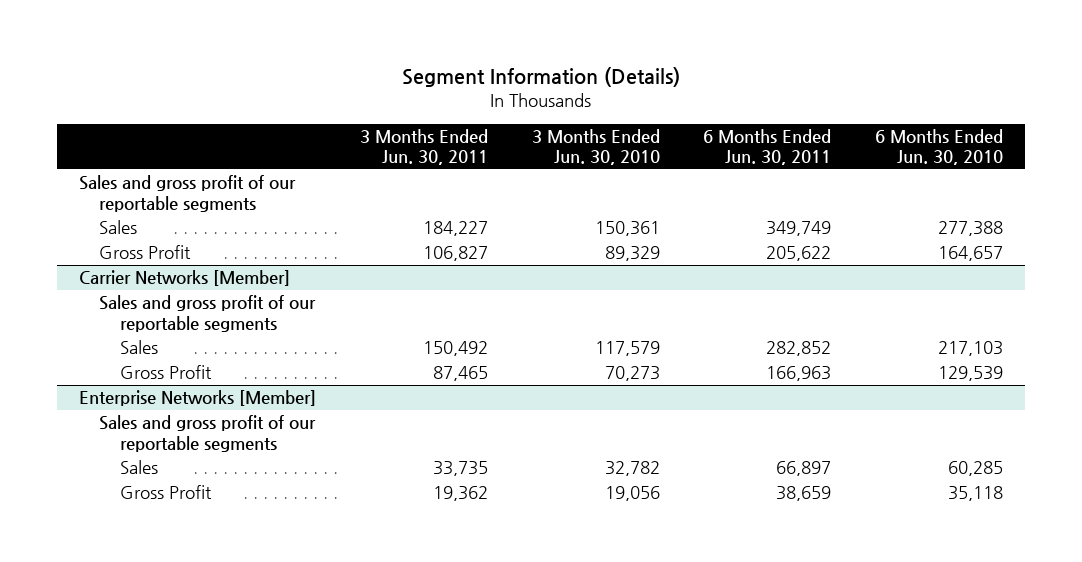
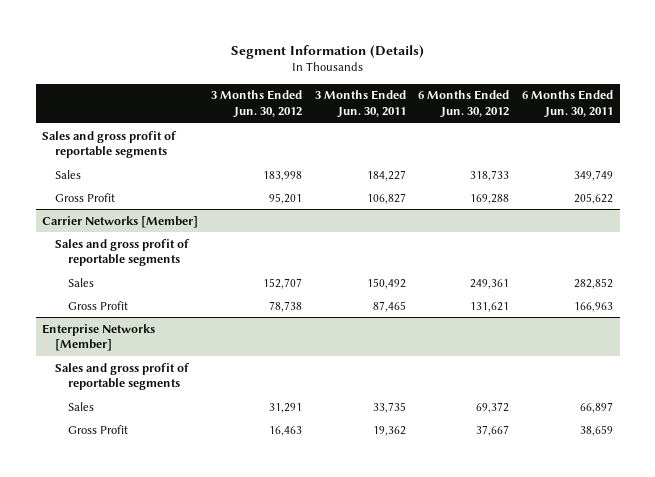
- | 3 Months Ended Jun. 30, 2011 | 3 Months Ended Jun. 30, 2010 | 6 Months Ended Jun. 30, 2011 | 6 Months Ended Jun. 30, 2010
+ | 3 Months Ended Jun. 30, 2012 | 3 Months Ended Jun. 30, 2011 | 6 Months Ended Jun. 30, 2012 | 6 Months Ended Jun. 30, 2011
- Sales and gross profit of our reportable segments
+ Sales and gross profit of reportable segments
@ Carrier Networks [Member]
- Sales and gross profit of our reportable segments
+ Sales and gross profit of reportable segments
@ Enterprise Networks [Member]
- Sales and gross profit of our reportable segments
+ Sales and gross profit of reportable segments

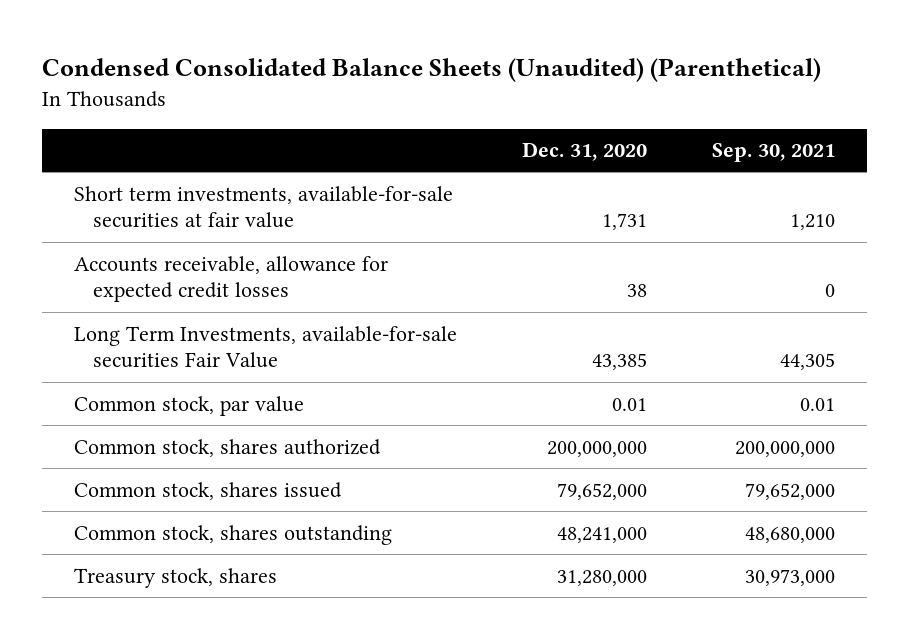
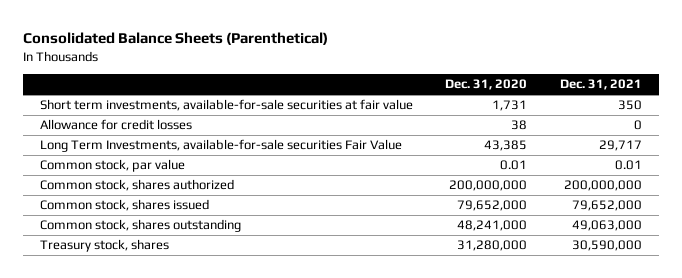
- Condensed Consolidated Balance Sheets (Unaudited) (Parenthetical)
+ Consolidated Balance Sheets (Parenthetical)
- | Dec. 31, 2020 | Sep. 30, 2021
+ | Dec. 31, 2020 | Dec. 31, 2021
- Accounts receivable, allowance for expected credit losses | 38 | 0
+ Allowance for credit losses | 38 | 0

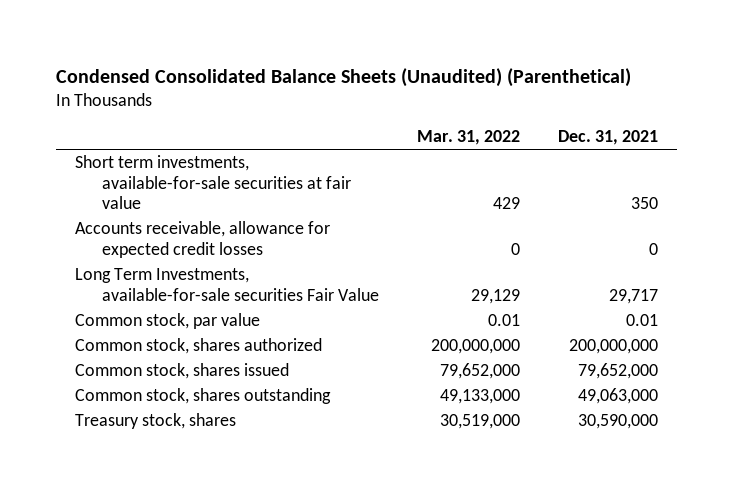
- Consolidated Balance Sheets (Parenthetical)
+ Condensed Consolidated Balance Sheets (Unaudited) (Parenthetical)
- | Dec. 31, 2020 | Dec. 31, 2021
+ | Mar. 31, 2022 | Dec. 31, 2021
- Allowance for credit losses | 38 | 0
+ Accounts receivable, allowance for expected credit losses | 0 | 0

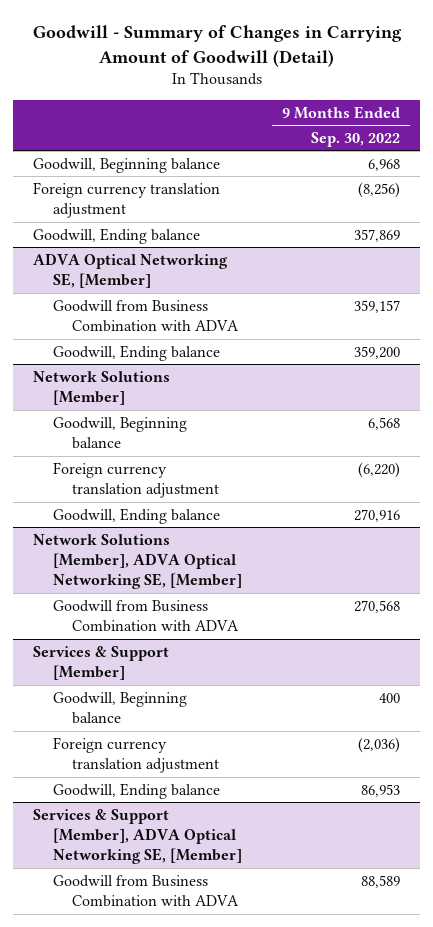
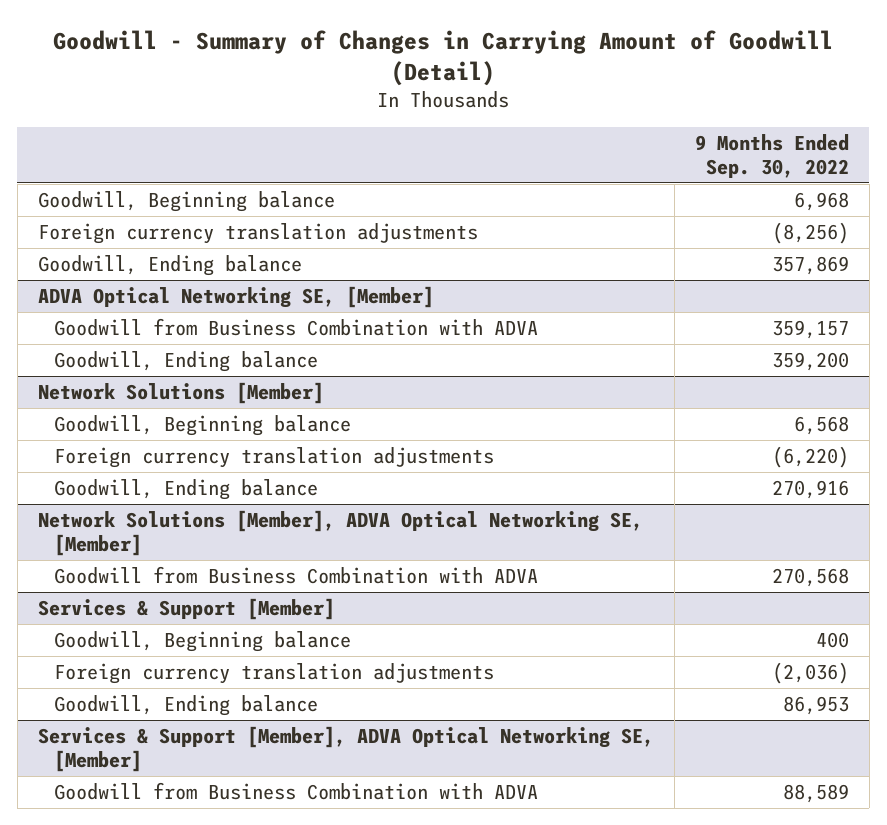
- Foreign currency translation adjustment | (8,256)
+ Foreign currency translation adjustments | (8,256)
@ Network Solutions [Member]
- Foreign currency translation adjustment | (6,220)
+ Foreign currency translation adjustments | (6,220)
@ Services & Support [Member]
- Foreign currency translation adjustment | (2,036)
+ Foreign currency translation adjustments | (2,036)

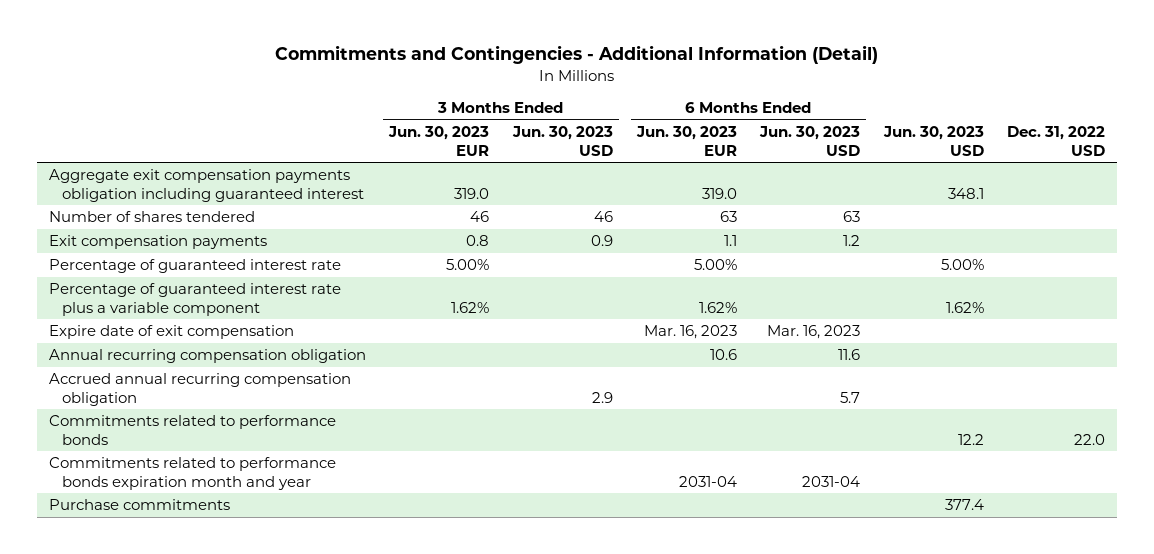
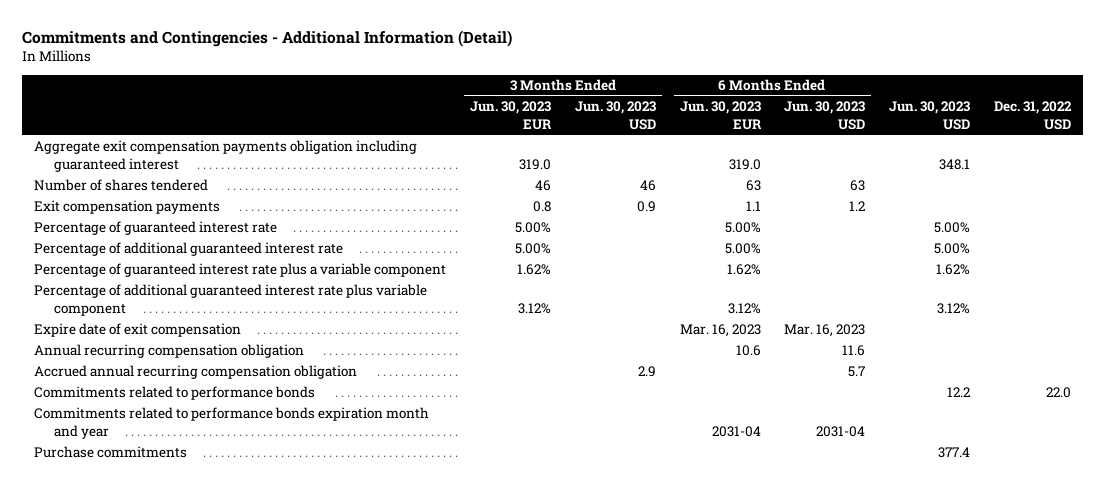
+ Percentage of additional guaranteed interest rate | 5.00% | | 5.00% | | 5.00% |
+ Percentage of additional guaranteed interest rate plus variable component | 3.12% | | 3.12% | | 3.12% |

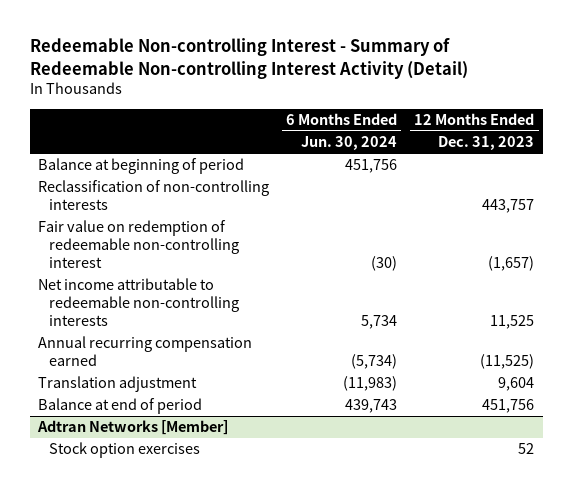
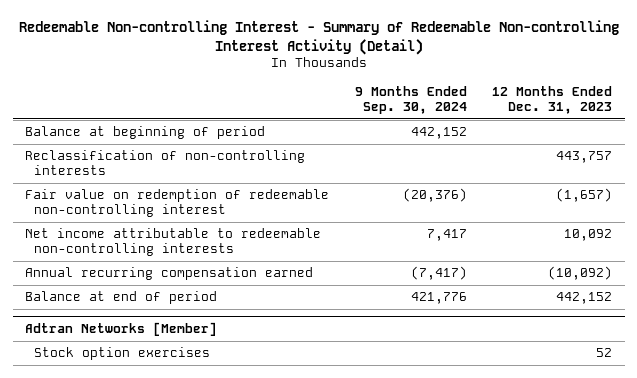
- | 6 Months Ended Jun. 30, 2024 | 12 Months Ended Dec. 31, 2023
+ | 9 Months Ended Sep. 30, 2024 | 12 Months Ended Dec. 31, 2023
- Net income attributable to redeemable non-controlling interests | 5,734 | 11,525
- Annual recurring compensation earned | (5,734) | (11,525)
- Translation adjustment | (11,983) | 9,604
- Balance at end of period | 439,743 | 451,756
+ Net income attributable to redeemable non-controlling interests | 7,417 | 10,092
+ Annual recurring compensation earned | (7,417) | (10,092)
+ Balance at end of period | 421,776 | 442,152

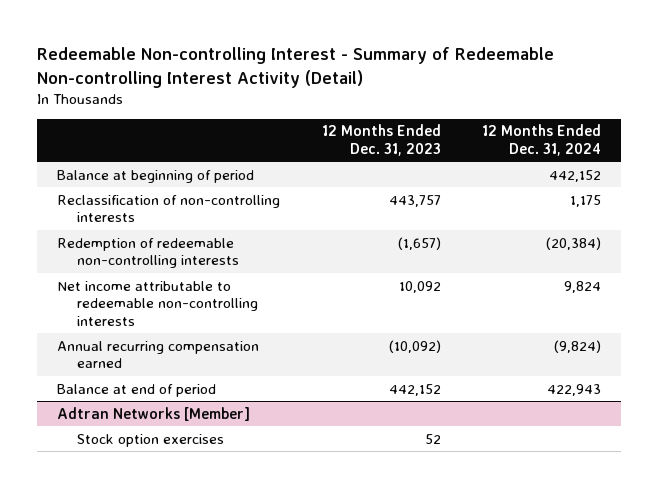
- | 9 Months Ended Sep. 30, 2024 | 12 Months Ended Dec. 31, 2023
+ | 12 Months Ended Dec. 31, 2023 | 12 Months Ended Dec. 31, 2024
- Fair value on redemption of redeemable non-controlling interest | (20,376) | (1,657)
+ Redemption of redeemable non-controlling interests | (1,657) | (20,384)

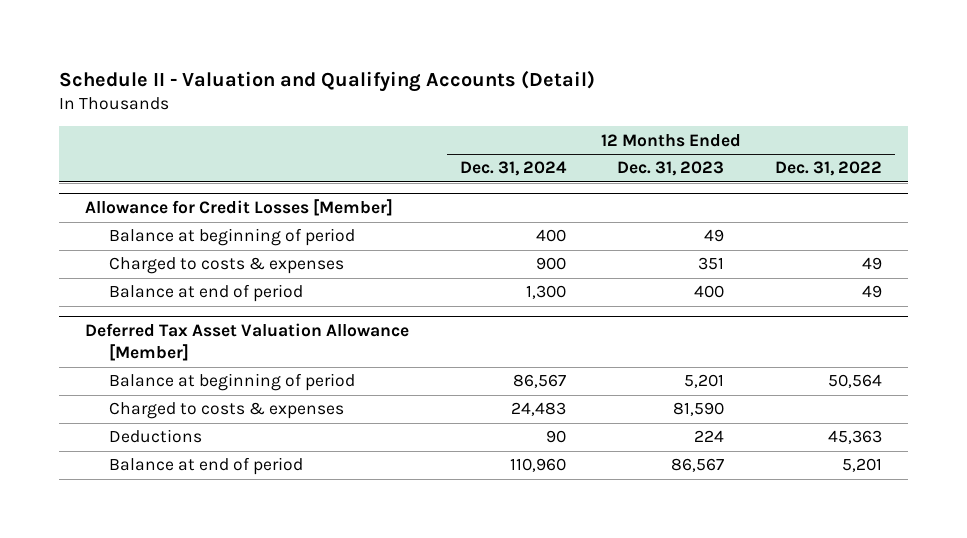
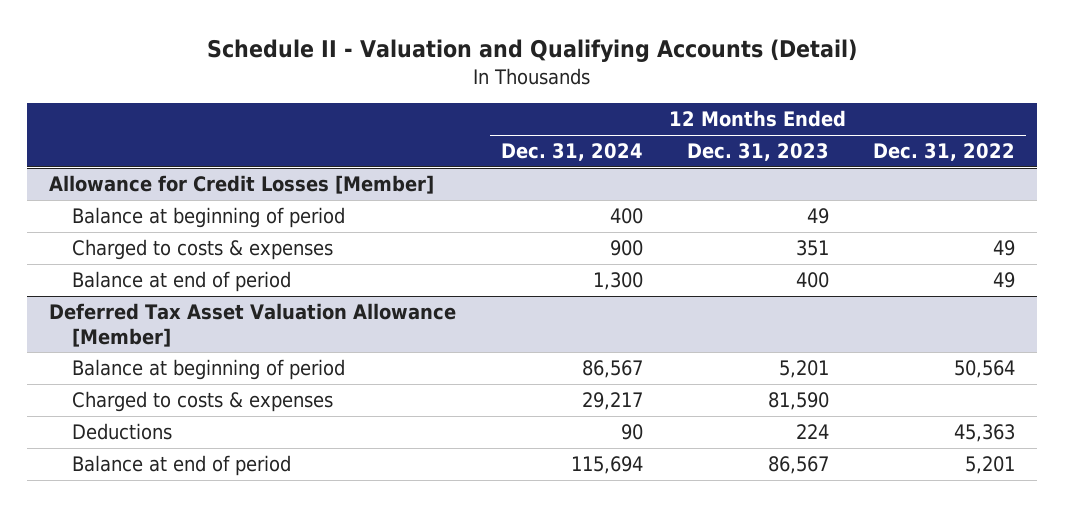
@ Deferred Tax Asset Valuation Allowance [Member]
- Charged to costs & expenses | 24,483 | 81,590 |
+ Charged to costs & expenses | 29,217 | 81,590 |
- Balance at end of period | 110,960 | 86,567 | 5,201
+ Balance at end of period | 115,694 | 86,567 | 5,201

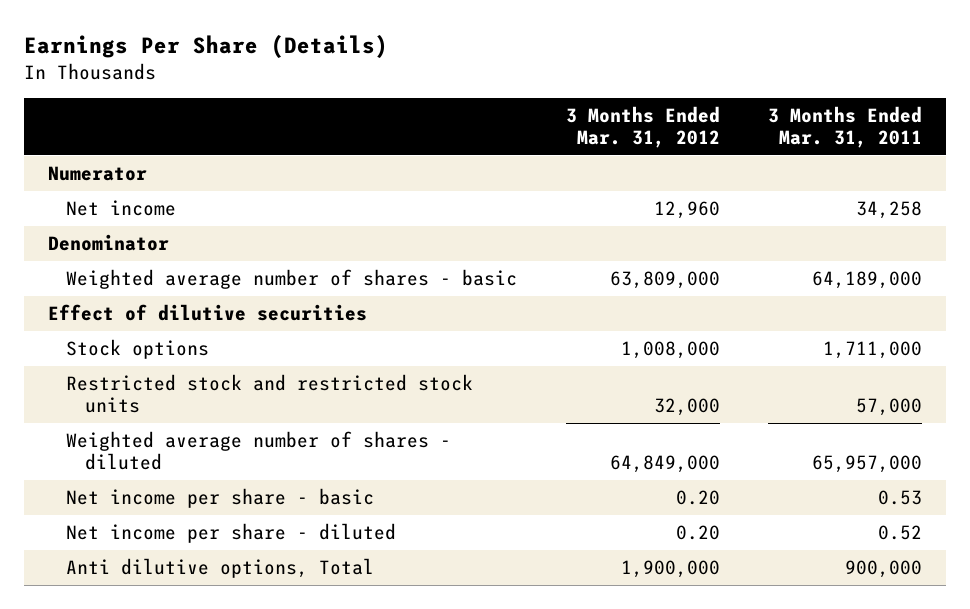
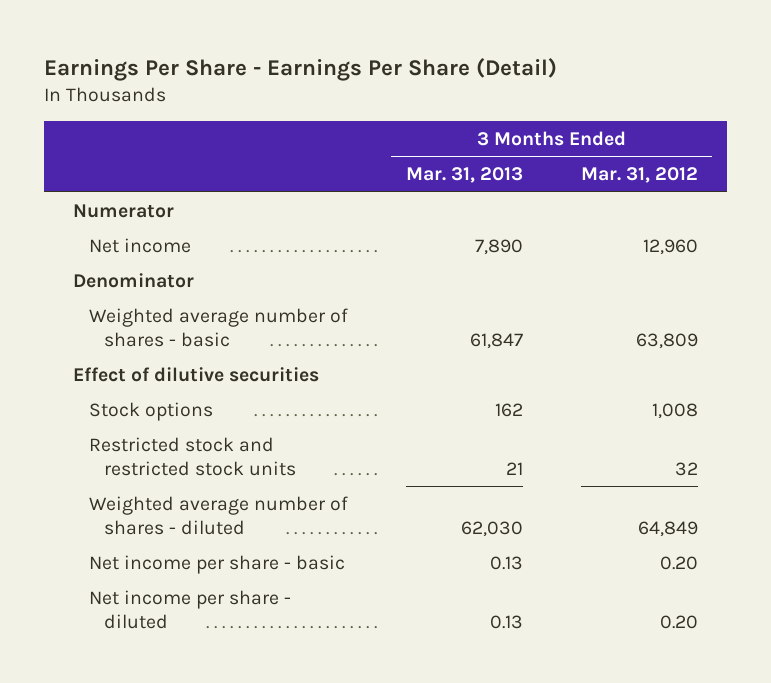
- Earnings Per Share (Details)
+ Earnings Per Share - Earnings Per Share (Detail)
- | 3 Months Ended Mar. 31, 2012 | 3 Months Ended Mar. 31, 2011
+ | 3 Months Ended Mar. 31, 2013 | 3 Months Ended Mar. 31, 2012
- Weighted average number of shares - basic | 63,809,000 | 64,189,000
+ Weighted average number of shares - basic | 61,847 | 63,809
- Stock options | 1,008,000 | 1,711,000
- Restricted stock and restricted stock units | 32,000 | 57,000
- Weighted average number of shares - diluted | 64,849,000 | 65,957,000
+ Stock options | 162 | 1,008
+ Restricted stock and restricted stock units | 21 | 32
+ Weighted average number of shares - diluted | 62,030 | 64,849
- Anti dilutive options, Total | 1,900,000 | 900,000

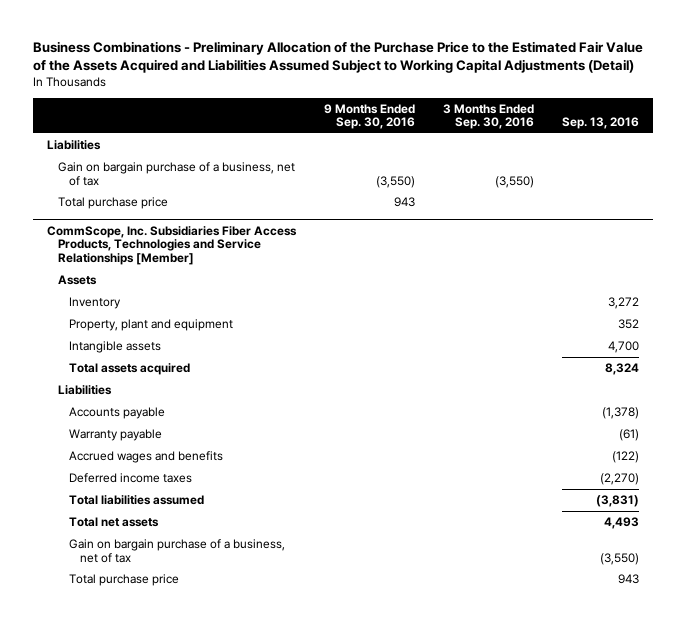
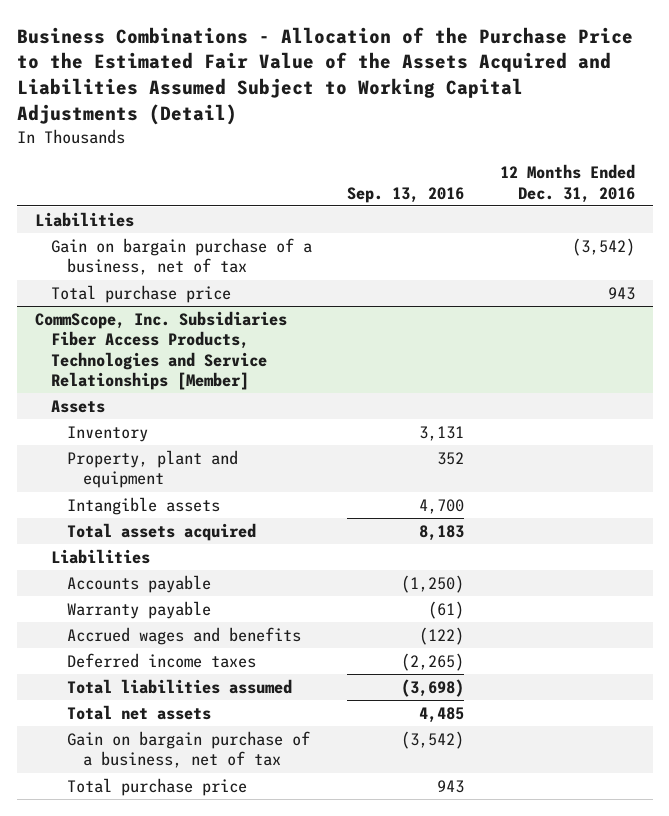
- Business Combinations - Preliminary Allocation of the Purchase Price to the Estimated Fair Value of the Assets Acquired and Liabilities Assumed Subject to Working Capital Adjustments (Detail)
+ Business Combinations - Allocation of the Purchase Price to the Estimated Fair Value of the Assets Acquired and Liabilities Assumed Subject to Working Capital Adjustments (Detail)
- | 9 Months Ended Sep. 30, 2016 | 3 Months Ended Sep. 30, 2016 | Sep. 13, 2016
+ | Sep. 13, 2016 | 12 Months Ended Dec. 31, 2016
@ CommScope, Inc. Subsidiaries Fiber Access Products, Technologies and Service Relationships [Member]
- Inventory | | | 3,272
+ Inventory | 3,131 |
- Total assets acquired | | | 8,324
+ Total assets acquired | 8,183 |
- Accounts payable | | | (1,378)
+ Accounts payable | (1,250) |
- Deferred income taxes | | | (2,270)
- Total liabilities assumed | | | (3,831)
- Total net assets | | | 4,493
- Gain on bargain purchase of a business, net of tax | | | (3,550)
+ Deferred income taxes | (2,265) |
+ Total liabilities assumed | (3,698) |
+ Total net assets | 4,485 |
+ Gain on bargain purchase of a business, net of tax | (3,542) |

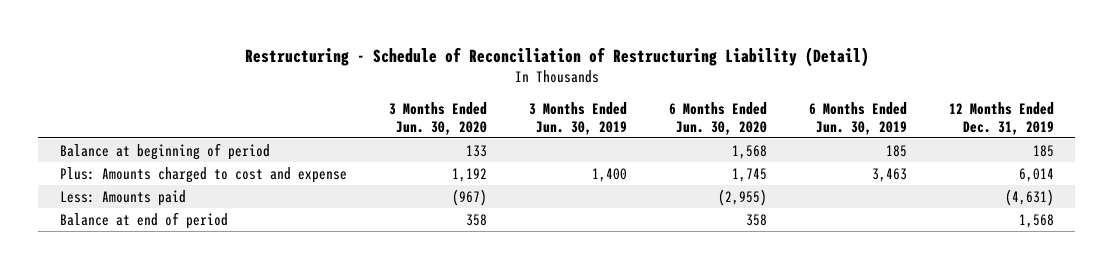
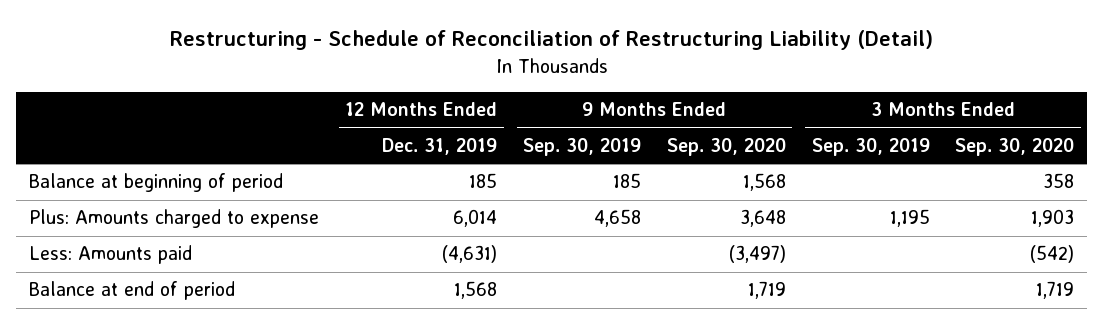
- | 3 Months Ended Jun. 30, 2020 | 3 Months Ended Jun. 30, 2019 | 6 Months Ended Jun. 30, 2020 | 6 Months Ended Jun. 30, 2019 | 12 Months Ended Dec. 31, 2019
+ | 12 Months Ended Dec. 31, 2019 | 9 Months Ended Sep. 30, 2019 | 9 Months Ended Sep. 30, 2020 | 3 Months Ended Sep. 30, 2019 | 3 Months Ended Sep. 30, 2020
- Plus: Amounts charged to cost and expense | 1,192 | 1,400 | 1,745 | 3,463 | 6,014
+ Plus: Amounts charged to expense | 6,014 | 4,658 | 3,648 | 1,195 | 1,903

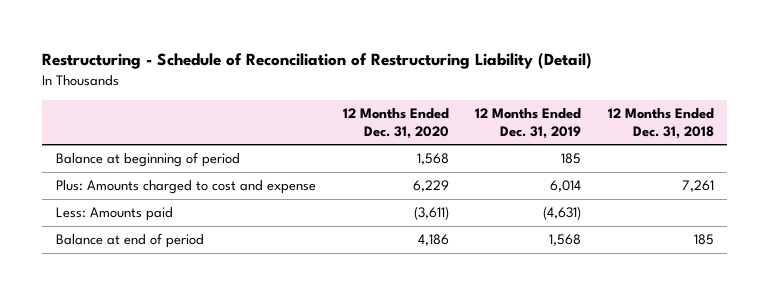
- | 12 Months Ended Dec. 31, 2019 | 9 Months Ended Sep. 30, 2019 | 9 Months Ended Sep. 30, 2020 | 3 Months Ended Sep. 30, 2019 | 3 Months Ended Sep. 30, 2020
+ | 12 Months Ended Dec. 31, 2020 | 12 Months Ended Dec. 31, 2019 | 12 Months Ended Dec. 31, 2018
- Plus: Amounts charged to expense | 6,014 | 4,658 | 3,648 | 1,195 | 1,903
+ Plus: Amounts charged to cost and expense | 6,229 | 6,014 | 7,261

